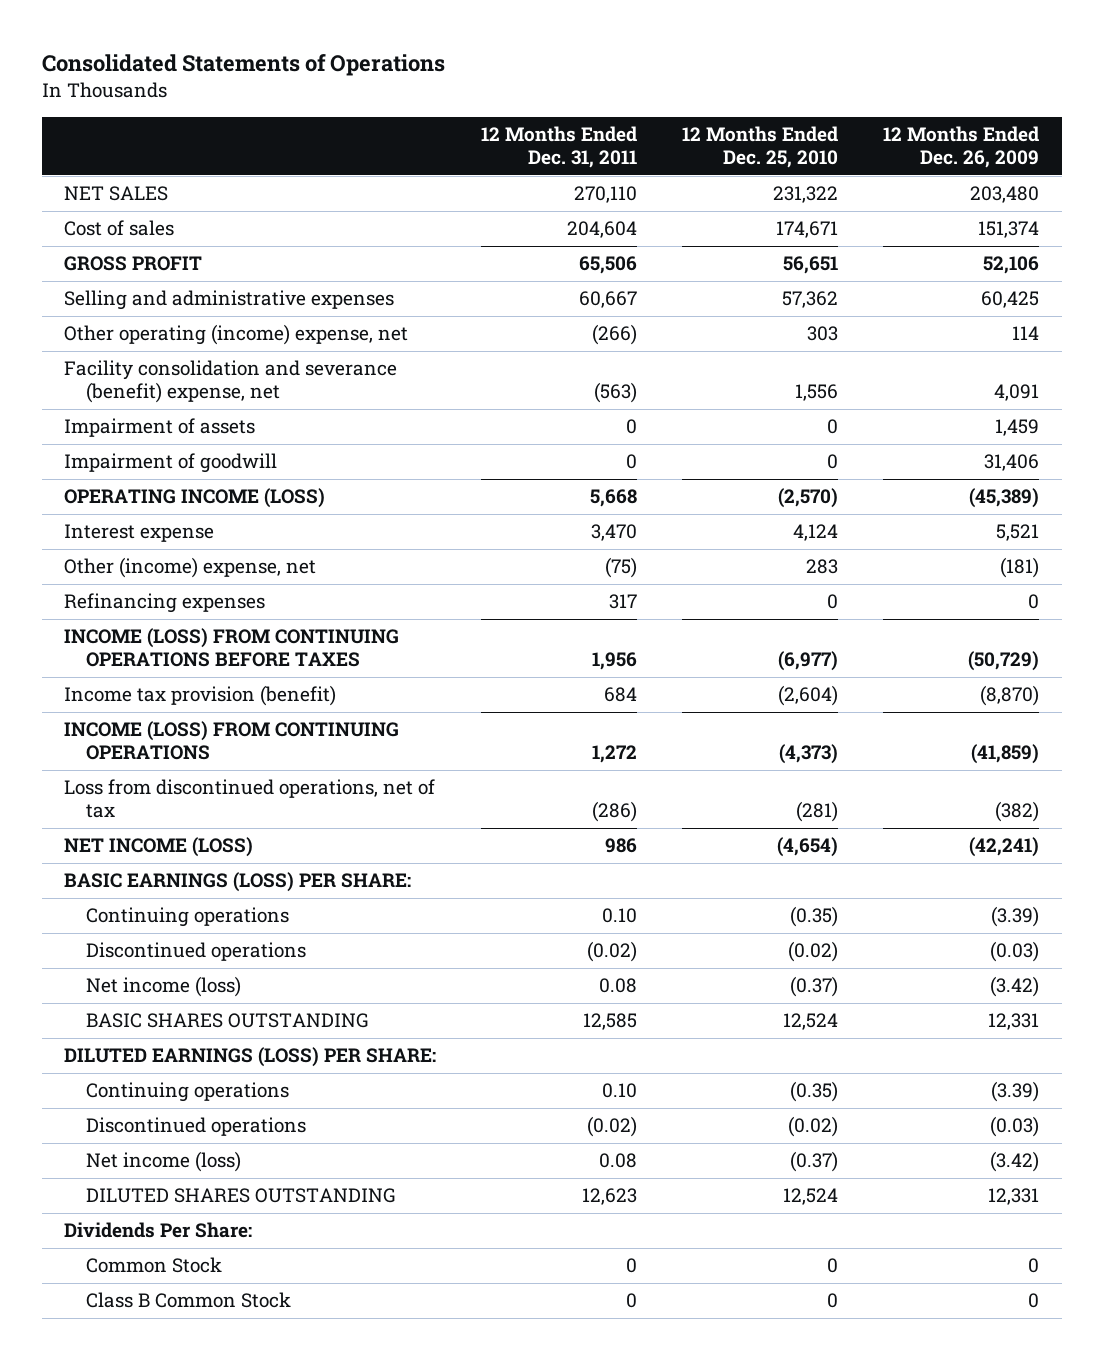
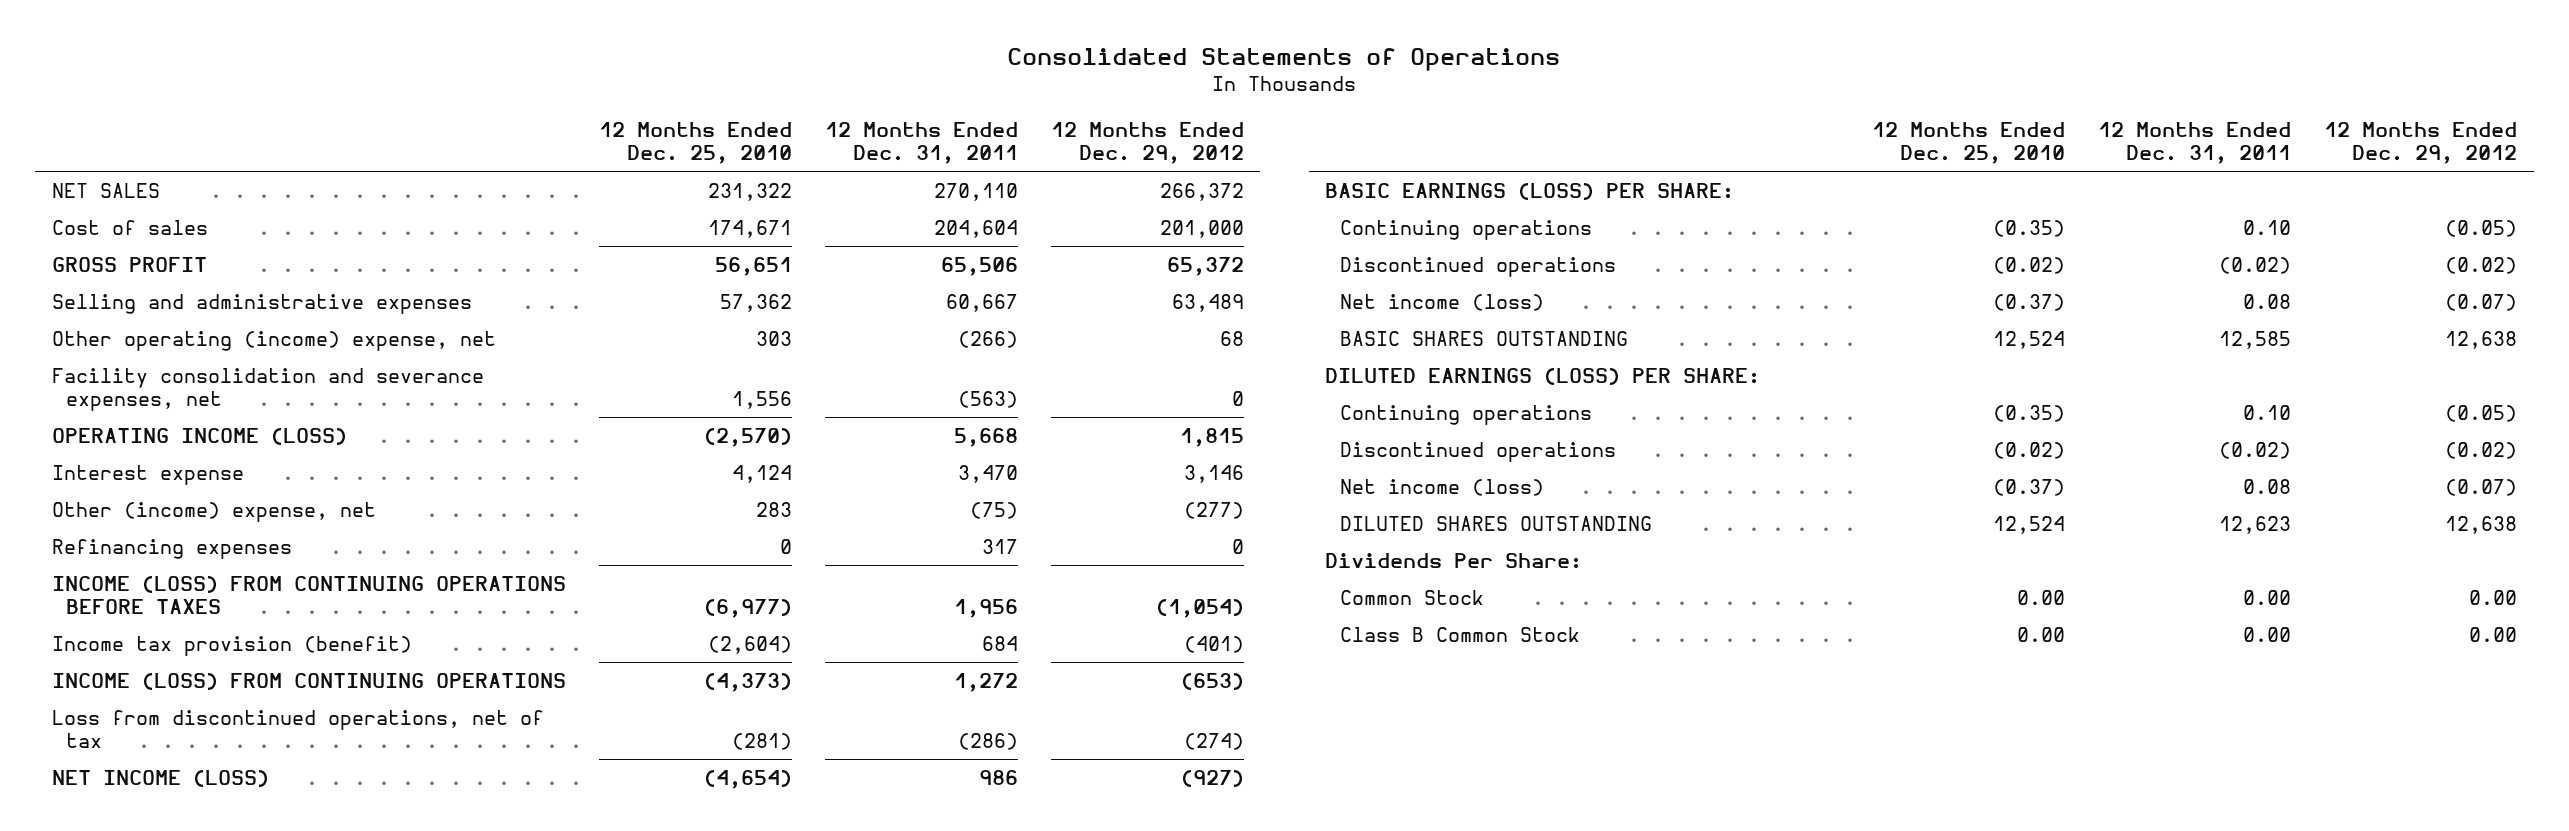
- | 12 Months Ended Dec. 31, 2011 | 12 Months Ended Dec. 25, 2010 | 12 Months Ended Dec. 26, 2009
+ | 12 Months Ended Dec. 25, 2010 | 12 Months Ended Dec. 31, 2011 | 12 Months Ended Dec. 29, 2012
- Facility consolidation and severance (benefit) expense, net | (563) | 1,556 | 4,091
- Impairment of assets | 0 | 0 | 1,459
- Impairment of goodwill | 0 | 0 | 31,406
+ Facility consolidation and severance expenses, net | 1,556 | (563) | 0
- Common Stock | 0 | 0 | 0
- Class B Common Stock | 0 | 0 | 0
+ Common Stock | 0.00 | 0.00 | 0.00
+ Class B Common Stock | 0.00 | 0.00 | 0.00

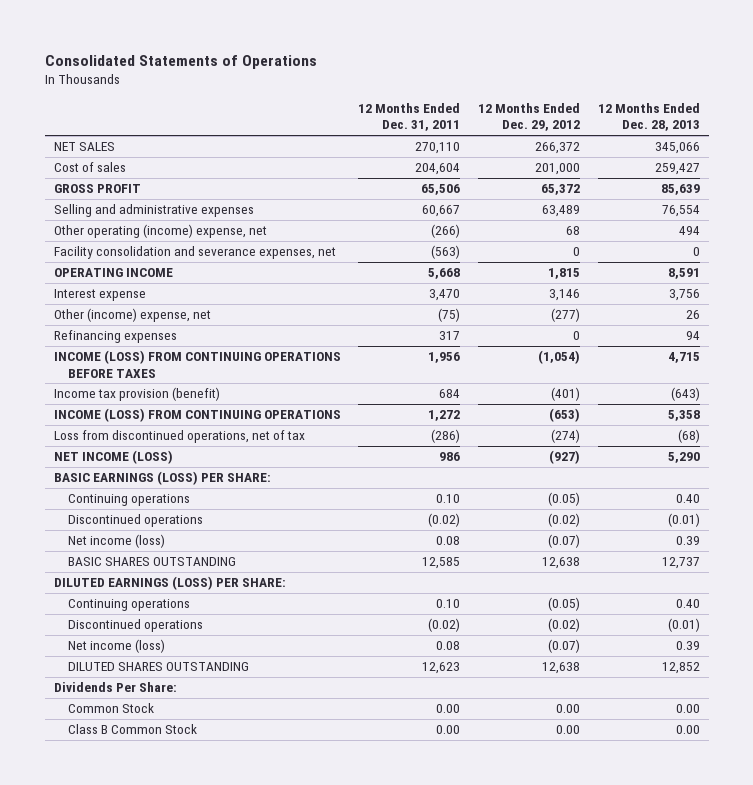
- | 12 Months Ended Dec. 25, 2010 | 12 Months Ended Dec. 31, 2011 | 12 Months Ended Dec. 29, 2012
+ | 12 Months Ended Dec. 31, 2011 | 12 Months Ended Dec. 29, 2012 | 12 Months Ended Dec. 28, 2013
- OPERATING INCOME (LOSS) | (2,570) | 5,668 | 1,815
+ OPERATING INCOME | 5,668 | 1,815 | 8,591

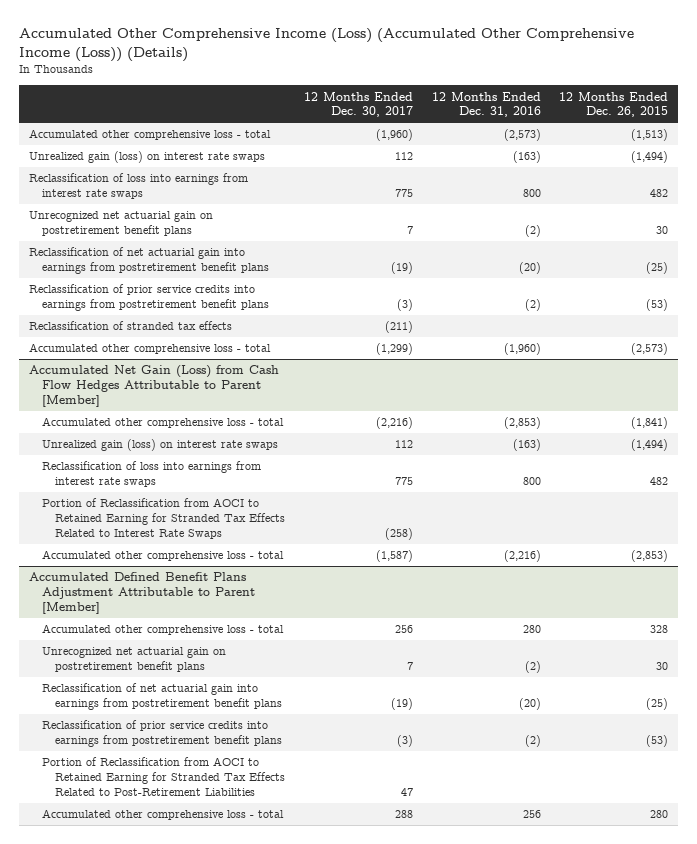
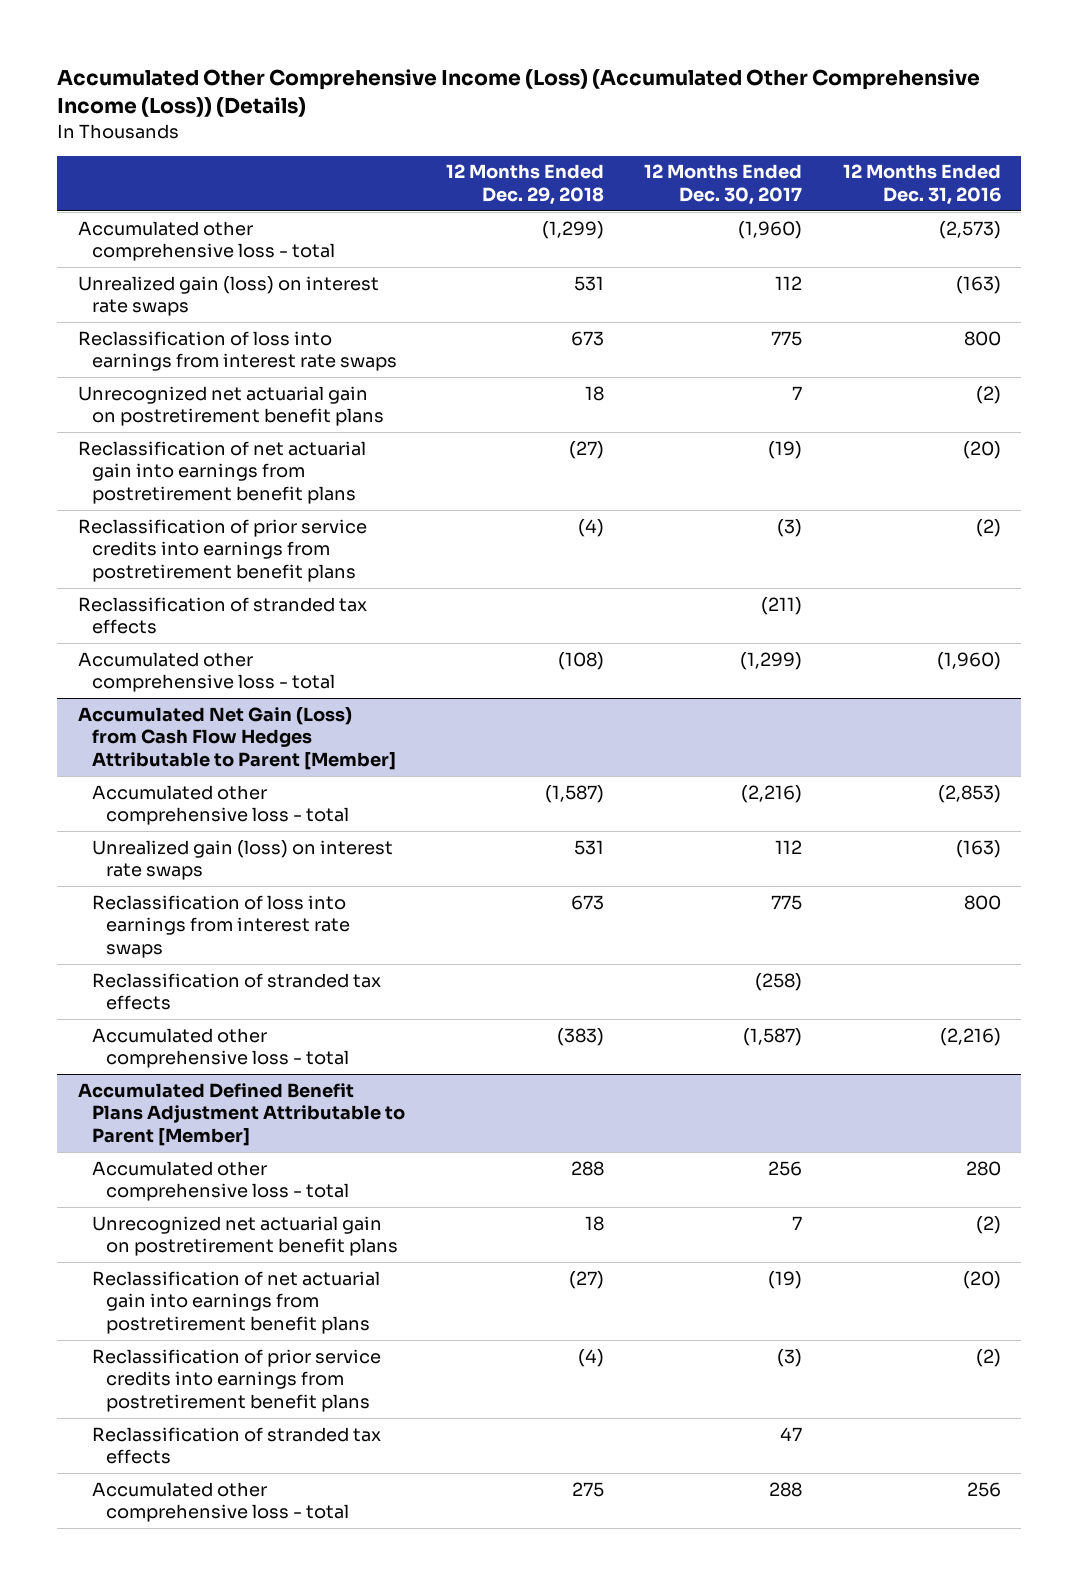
- | 12 Months Ended Dec. 30, 2017 | 12 Months Ended Dec. 31, 2016 | 12 Months Ended Dec. 26, 2015
+ | 12 Months Ended Dec. 29, 2018 | 12 Months Ended Dec. 30, 2017 | 12 Months Ended Dec. 31, 2016
@ Accumulated Net Gain (Loss) from Cash Flow Hedges Attributable to Parent [Member]
- Portion of Reclassification from AOCI to Retained Earning for Stranded Tax Effects Related to Interest Rate Swaps | (258) | |
+ Reclassification of stranded tax effects | | (258) |
@ Accumulated Defined Benefit Plans Adjustment Attributable to Parent [Member]
- Portion of Reclassification from AOCI to Retained Earning for Stranded Tax Effects Related to Post-Retirement Liabilities | 47 | |
+ Reclassification of stranded tax effects | | 47 |

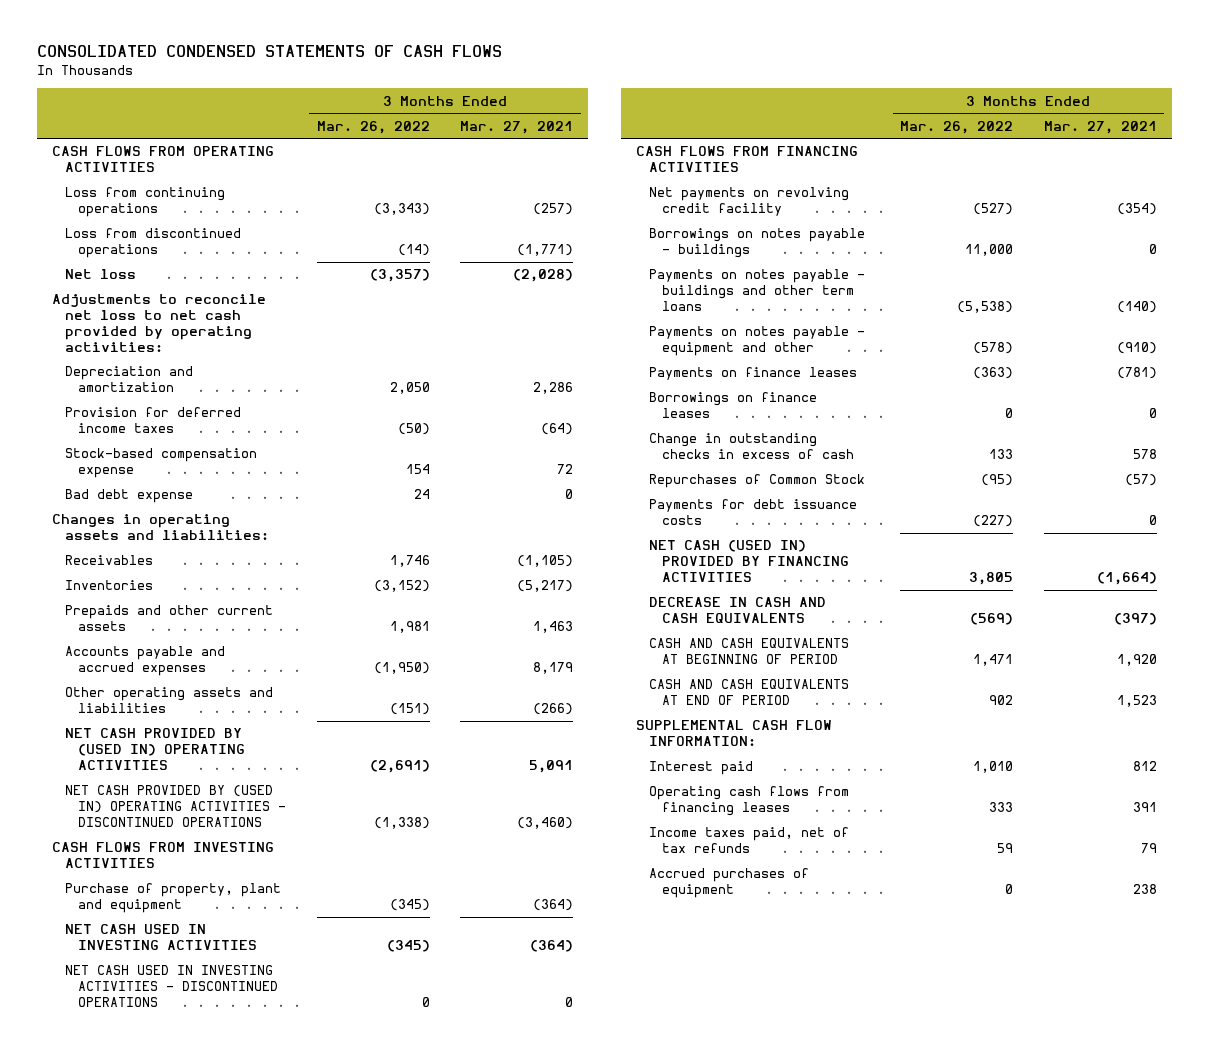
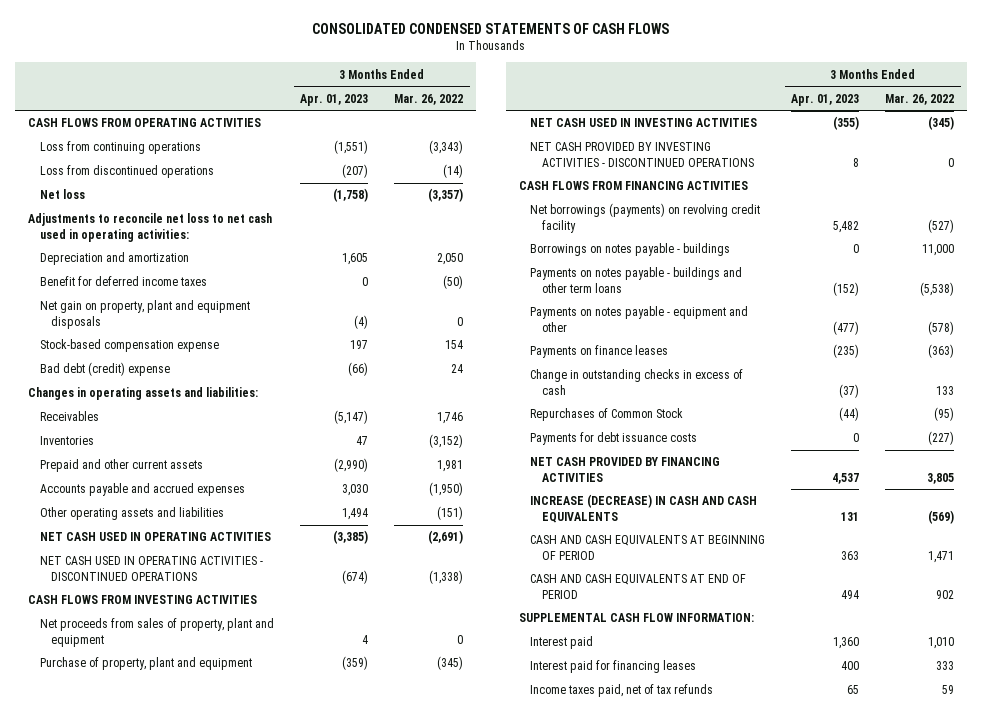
- | 3 Months Ended Mar. 26, 2022 | 3 Months Ended Mar. 27, 2021
+ | 3 Months Ended Apr. 01, 2023 | 3 Months Ended Mar. 26, 2022
- Adjustments to reconcile net loss to net cash provided by operating activities:
+ Adjustments to reconcile net loss to net cash used in operating activities:
- Provision for deferred income taxes | (50) | (64)
+ Benefit for deferred income taxes | 0 | (50)
+ Net gain on property, plant and equipment disposals | (4) | 0
- Bad debt expense | 24 | 0
+ Bad debt (credit) expense | (66) | 24
- Prepaids and other current assets | 1,981 | 1,463
+ Prepaid and other current assets | (2,990) | 1,981
- NET CASH PROVIDED BY (USED IN) OPERATING ACTIVITIES | (2,691) | 5,091
- NET CASH PROVIDED BY (USED IN) OPERATING ACTIVITIES - DISCONTINUED OPERATIONS | (1,338) | (3,460)
+ NET CASH USED IN OPERATING ACTIVITIES | (3,385) | (2,691)
+ NET CASH USED IN OPERATING ACTIVITIES - DISCONTINUED OPERATIONS | (674) | (1,338)
+ Net proceeds from sales of property, plant and equipment | 4 | 0
- NET CASH USED IN INVESTING ACTIVITIES - DISCONTINUED OPERATIONS | 0 | 0
+ NET CASH PROVIDED BY INVESTING ACTIVITIES - DISCONTINUED OPERATIONS | 8 | 0
- Net payments on revolving credit facility | (527) | (354)
+ Net borrowings (payments) on revolving credit facility | 5,482 | (527)
- Borrowings on finance leases | 0 | 0
- NET CASH (USED IN) PROVIDED BY FINANCING ACTIVITIES | 3,805 | (1,664)
- DECREASE IN CASH AND CASH EQUIVALENTS | (569) | (397)
+ NET CASH PROVIDED BY FINANCING ACTIVITIES | 4,537 | 3,805
+ INCREASE (DECREASE) IN CASH AND CASH EQUIVALENTS | 131 | (569)
- Operating cash flows from financing leases | 333 | 391
+ Interest paid for financing leases | 400 | 333
- Accrued purchases of equipment | 0 | 238

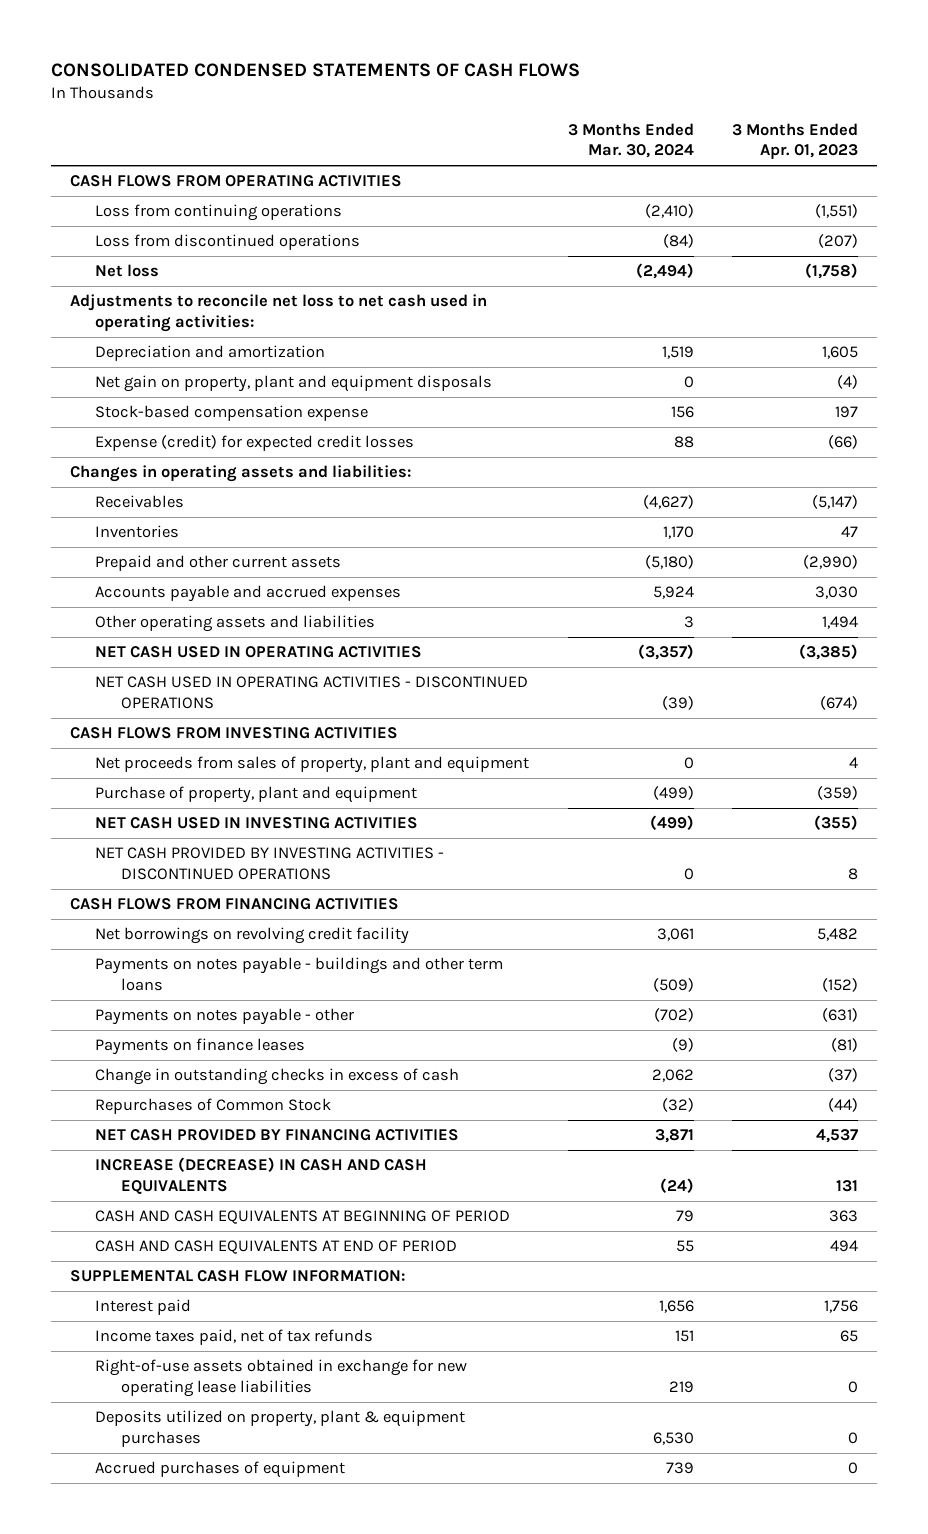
- | 3 Months Ended Apr. 01, 2023 | 3 Months Ended Mar. 26, 2022
+ | 3 Months Ended Mar. 30, 2024 | 3 Months Ended Apr. 01, 2023
- Benefit for deferred income taxes | 0 | (50)
- Bad debt (credit) expense | (66) | 24
+ Expense (credit) for expected credit losses | 88 | (66)
- Net borrowings (payments) on revolving credit facility | 5,482 | (527)
- Borrowings on notes payable - buildings | 0 | 11,000
+ Net borrowings on revolving credit facility | 3,061 | 5,482
- Payments on notes payable - equipment and other | (477) | (578)
- Payments on finance leases | (235) | (363)
+ Payments on notes payable - other | (702) | (631)
+ Payments on finance leases | (9) | (81)
- Payments for debt issuance costs | 0 | (227)
- Interest paid | 1,360 | 1,010
- Interest paid for financing leases | 400 | 333
+ Interest paid | 1,656 | 1,756
+ Right-of-use assets obtained in exchange for new operating lease liabilities | 219 | 0
+ Deposits utilized on property, plant & equipment purchases | 6,530 | 0
+ Accrued purchases of equipment | 739 | 0

